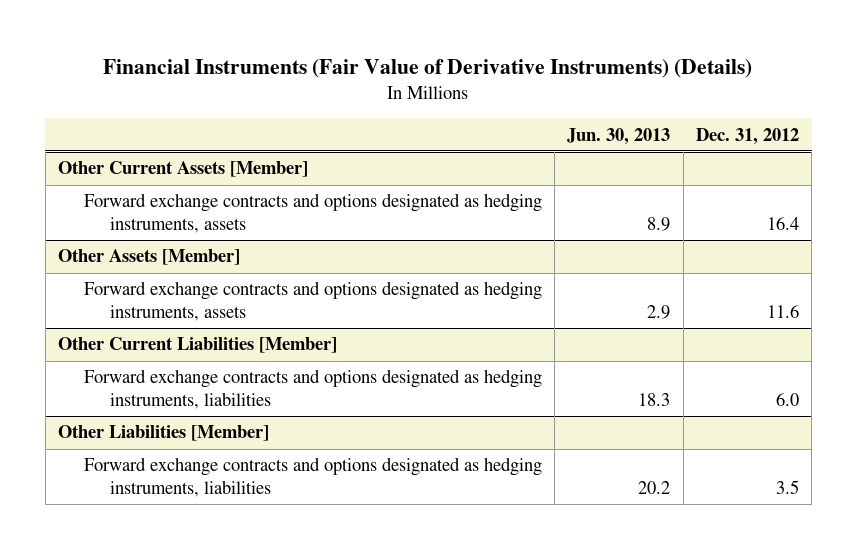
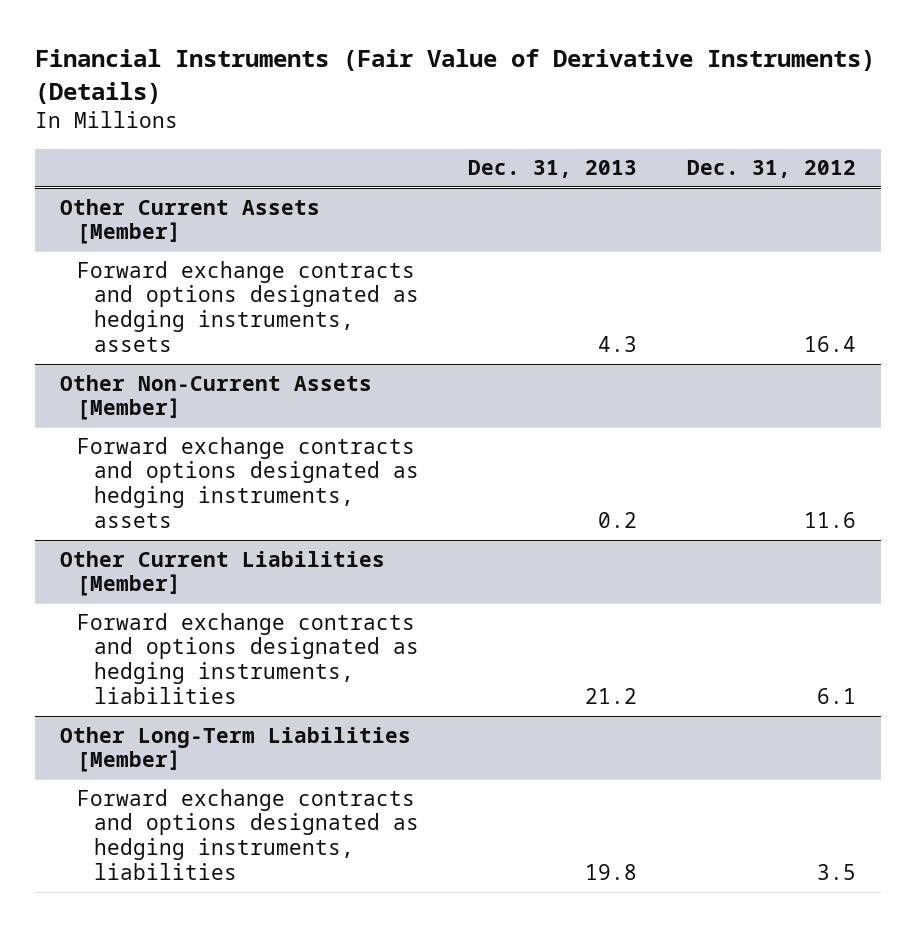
- | Jun. 30, 2013 | Dec. 31, 2012
+ | Dec. 31, 2013 | Dec. 31, 2012
- Other Assets [Member]
+ Other Non-Current Assets [Member]
@ Other Current Liabilities [Member]
- Forward exchange contracts and options designated as hedging instruments, liabilities | 18.3 | 6.0
- Other Liabilities [Member]
@ Other Current Liabilities [Member]
+ Forward exchange contracts and options designated as hedging instruments, liabilities | 21.2 | 6.1
+ Other Long-Term Liabilities [Member]

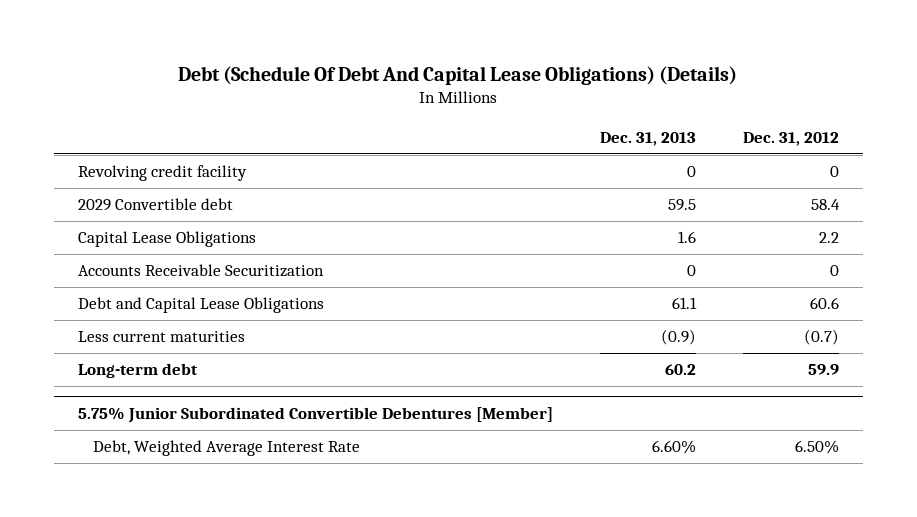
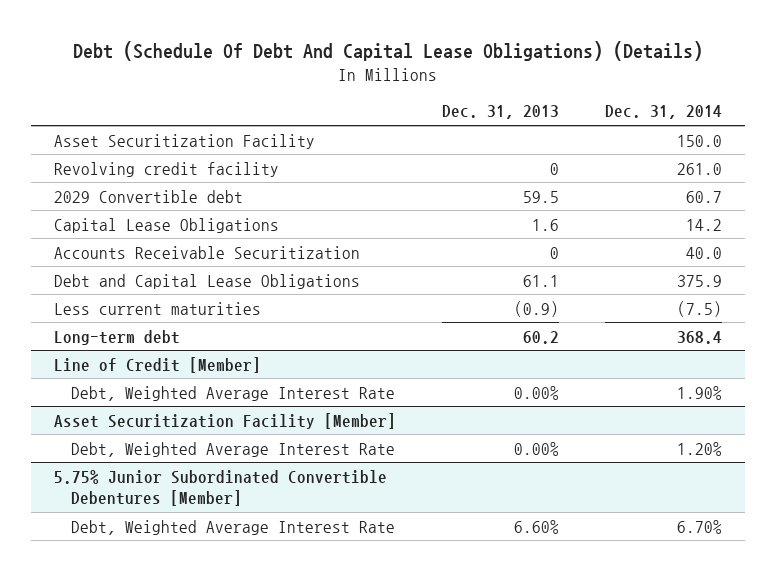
- | Dec. 31, 2013 | Dec. 31, 2012
+ | Dec. 31, 2013 | Dec. 31, 2014
+ Asset Securitization Facility | | 150.0
+ Line of Credit [Member]
+ Debt, Weighted Average Interest Rate | 0.00% | 1.90%
+ Asset Securitization Facility [Member]
+ Debt, Weighted Average Interest Rate | 0.00% | 1.20%

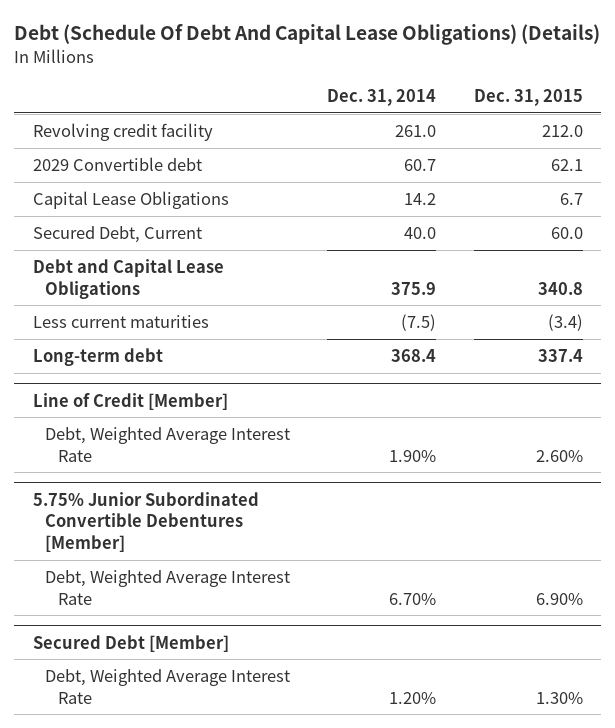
- | Dec. 31, 2013 | Dec. 31, 2014
+ | Dec. 31, 2014 | Dec. 31, 2015
- Asset Securitization Facility | | 150.0
- Accounts Receivable Securitization | 0 | 40.0
+ Secured Debt, Current | 40.0 | 60.0
- Asset Securitization Facility [Member]
- Debt, Weighted Average Interest Rate | 0.00% | 1.20%
+ Secured Debt [Member]
+ Debt, Weighted Average Interest Rate | 1.20% | 1.30%

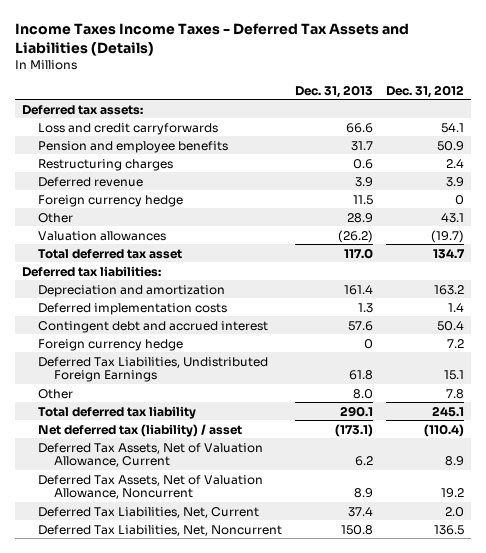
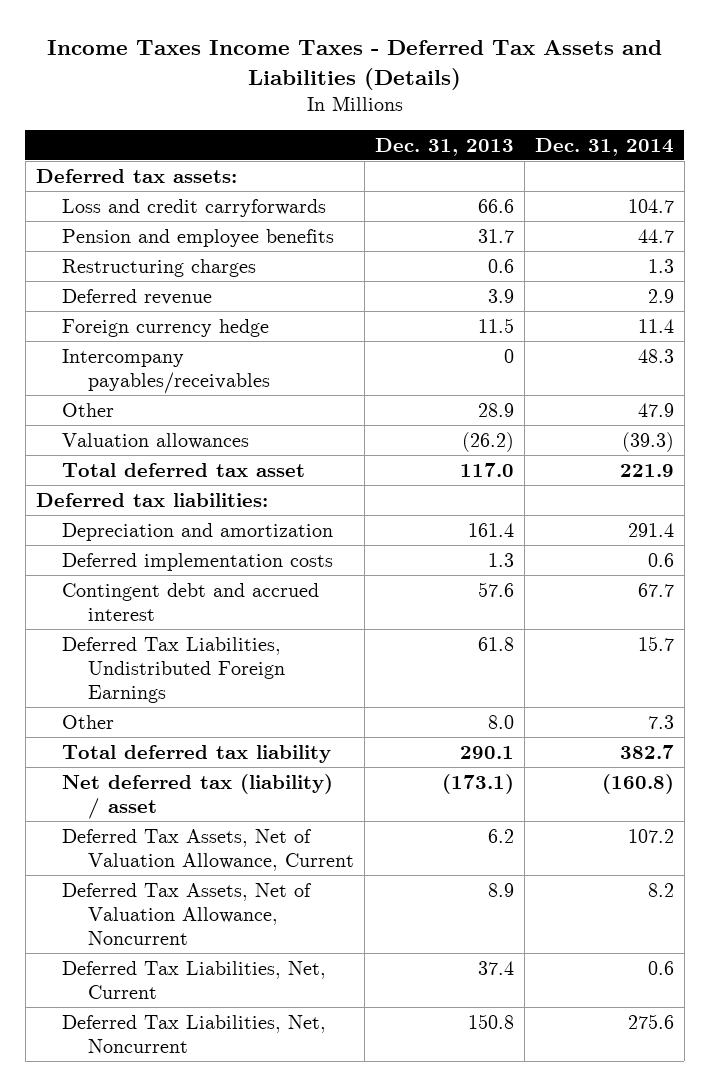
- | Dec. 31, 2013 | Dec. 31, 2012
+ | Dec. 31, 2013 | Dec. 31, 2014
+ Intercompany payables/receivables | 0 | 48.3
- Foreign currency hedge | 0 | 7.2

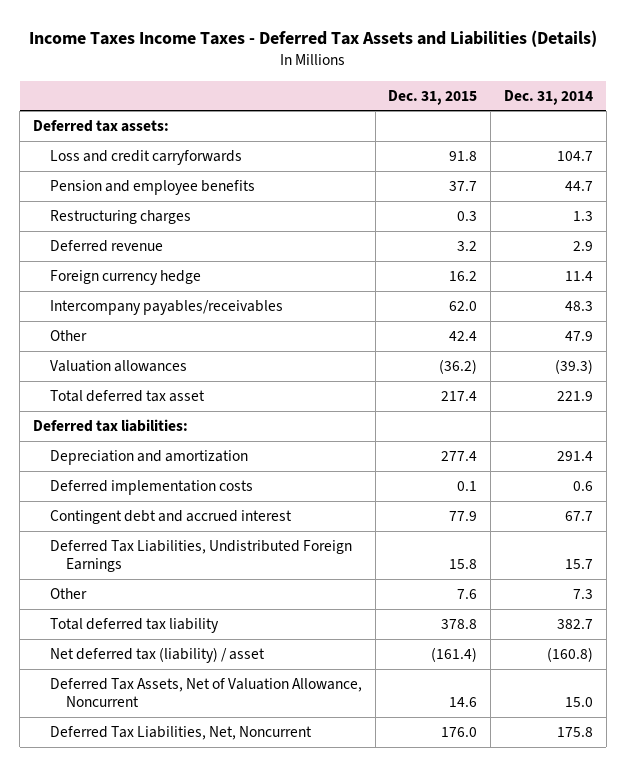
- | Dec. 31, 2013 | Dec. 31, 2014
+ | Dec. 31, 2015 | Dec. 31, 2014
- Deferred Tax Assets, Net of Valuation Allowance, Current | 6.2 | 107.2
- Deferred Tax Assets, Net of Valuation Allowance, Noncurrent | 8.9 | 8.2
- Deferred Tax Liabilities, Net, Current | 37.4 | 0.6
- Deferred Tax Liabilities, Net, Noncurrent | 150.8 | 275.6
+ Deferred Tax Assets, Net of Valuation Allowance, Noncurrent | 14.6 | 15.0
+ Deferred Tax Liabilities, Net, Noncurrent | 176.0 | 175.8

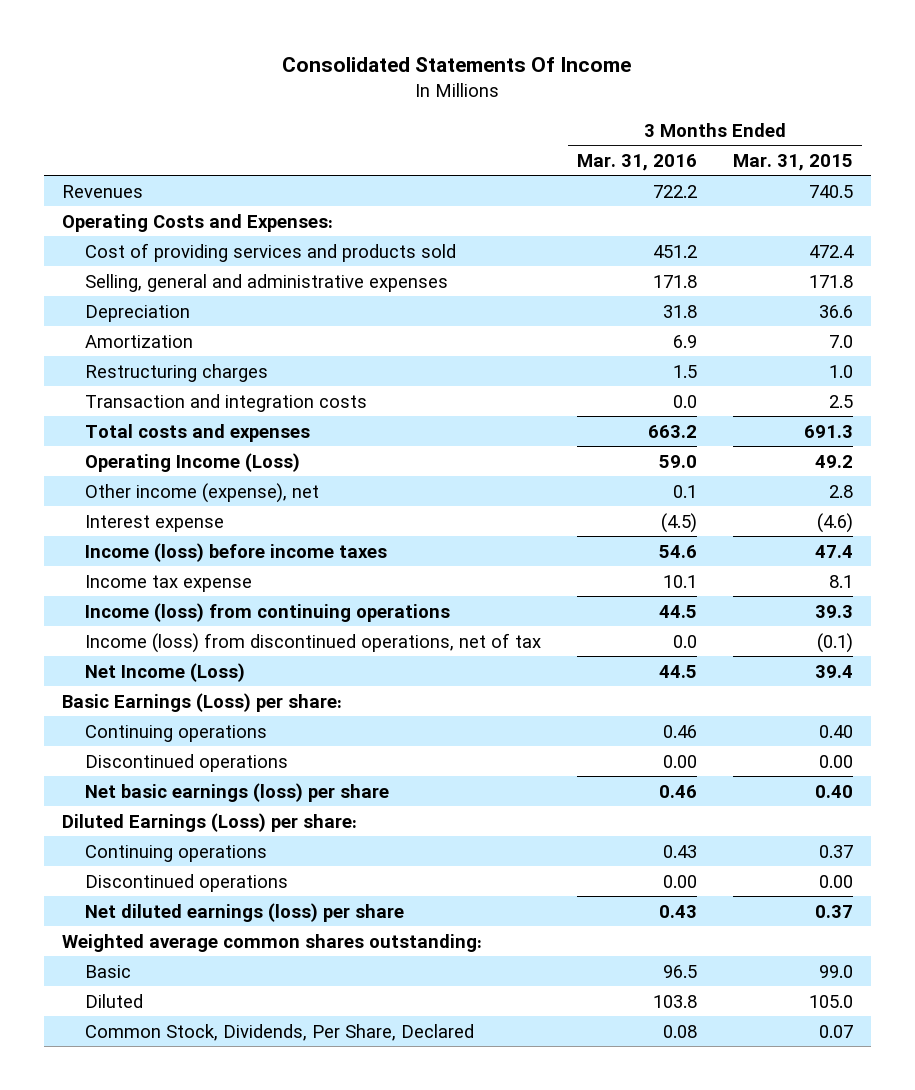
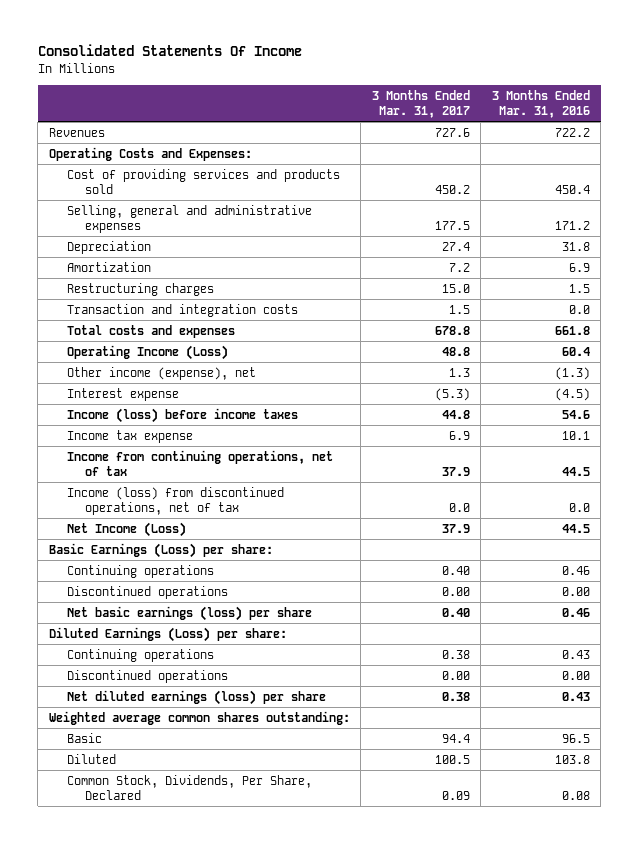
- | 3 Months Ended Mar. 31, 2016 | 3 Months Ended Mar. 31, 2015
+ | 3 Months Ended Mar. 31, 2017 | 3 Months Ended Mar. 31, 2016
- Cost of providing services and products sold | 451.2 | 472.4
- Selling, general and administrative expenses | 171.8 | 171.8
+ Cost of providing services and products sold | 450.2 | 450.4
+ Selling, general and administrative expenses | 177.5 | 171.2
- Total costs and expenses | 663.2 | 691.3
- Operating Income (Loss) | 59.0 | 49.2
- Other income (expense), net | 0.1 | 2.8
+ Total costs and expenses | 678.8 | 661.8
+ Operating Income (Loss) | 48.8 | 60.4
+ Other income (expense), net | 1.3 | (1.3)
- Income (loss) from continuing operations | 44.5 | 39.3
+ Income from continuing operations, net of tax | 37.9 | 44.5

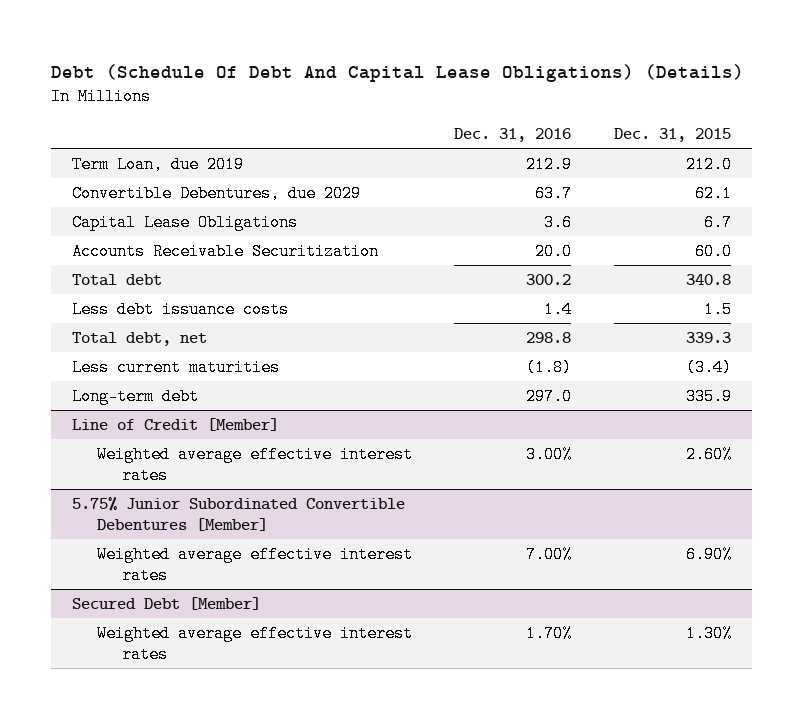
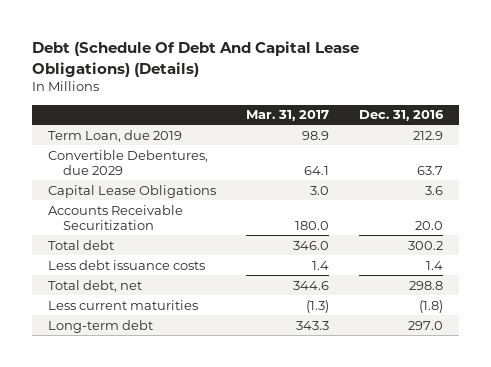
- | Dec. 31, 2016 | Dec. 31, 2015
+ | Mar. 31, 2017 | Dec. 31, 2016
- Line of Credit [Member]
- Weighted average effective interest rates | 3.00% | 2.60%
- 5.75% Junior Subordinated Convertible Debentures [Member]
- Weighted average effective interest rates | 7.00% | 6.90%
- Secured Debt [Member]
- Weighted average effective interest rates | 1.70% | 1.30%

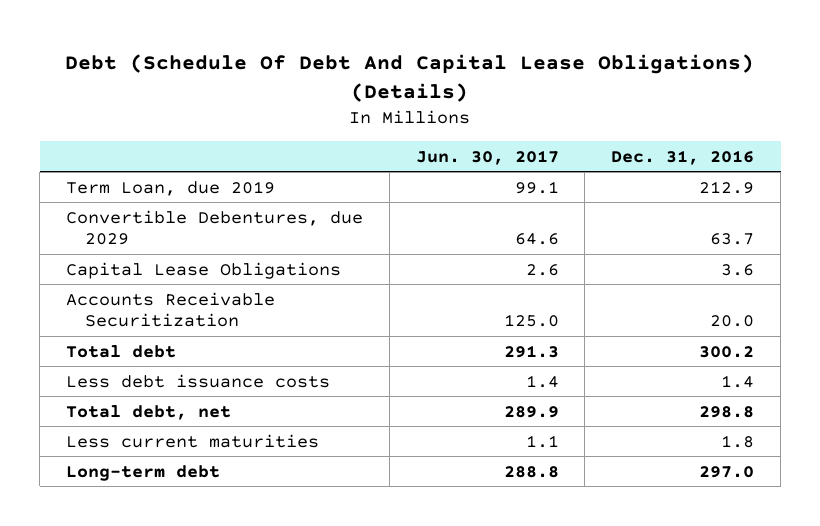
- | Mar. 31, 2017 | Dec. 31, 2016
+ | Jun. 30, 2017 | Dec. 31, 2016
- Less current maturities | (1.3) | (1.8)
+ Less current maturities | 1.1 | 1.8

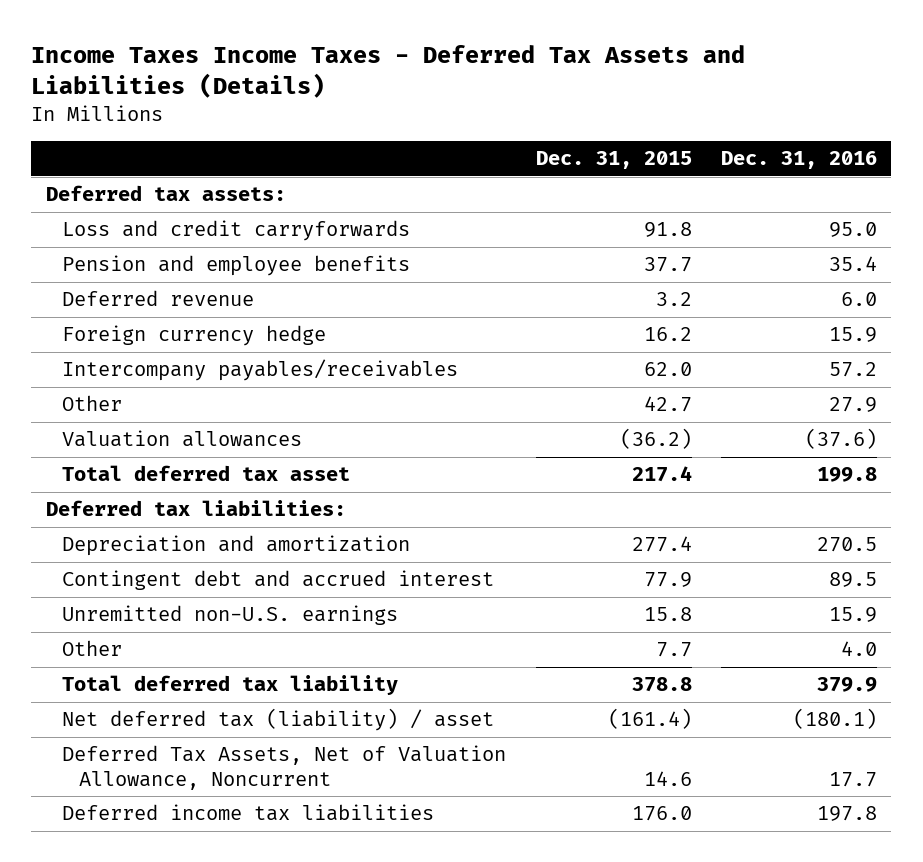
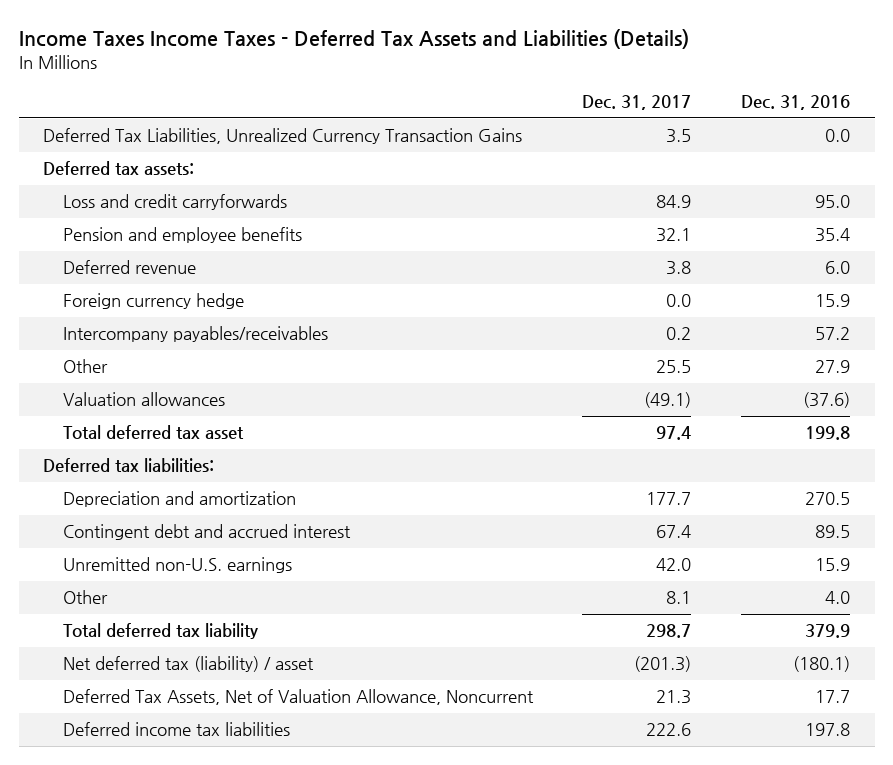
- | Dec. 31, 2015 | Dec. 31, 2016
+ | Dec. 31, 2017 | Dec. 31, 2016
+ Deferred Tax Liabilities, Unrealized Currency Transaction Gains | 3.5 | 0.0

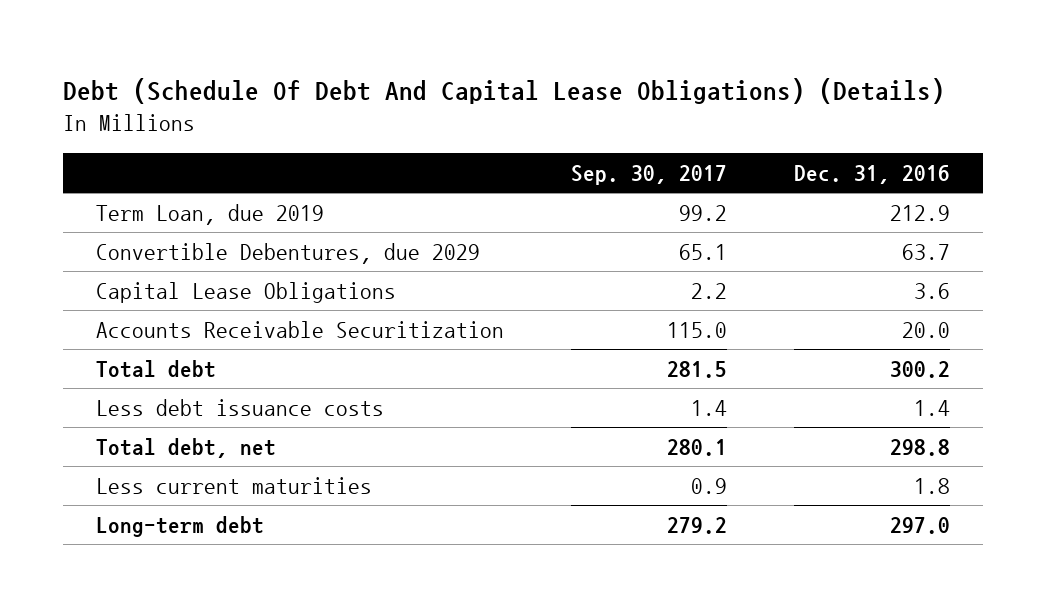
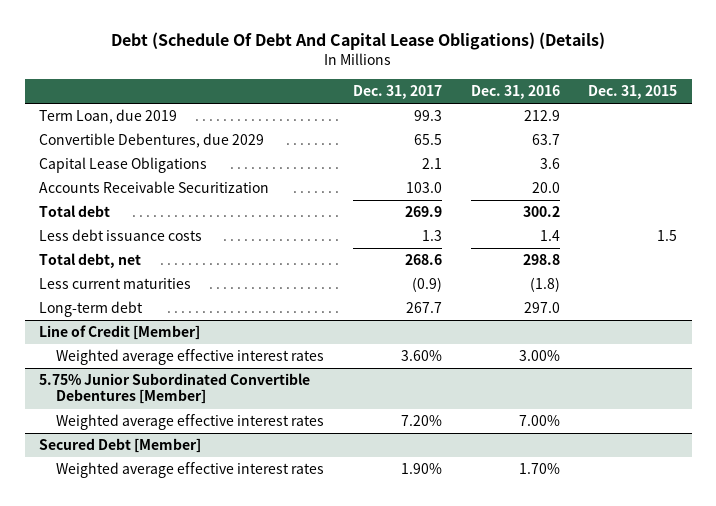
- | Sep. 30, 2017 | Dec. 31, 2016
+ | Dec. 31, 2017 | Dec. 31, 2016 | Dec. 31, 2015
- Less current maturities | 0.9 | 1.8
+ Less current maturities | (0.9) | (1.8) |
+ Line of Credit [Member]
+ Weighted average effective interest rates | 3.60% | 3.00% |
+ 5.75% Junior Subordinated Convertible Debentures [Member]
+ Weighted average effective interest rates | 7.20% | 7.00% |
+ Secured Debt [Member]
+ Weighted average effective interest rates | 1.90% | 1.70% |

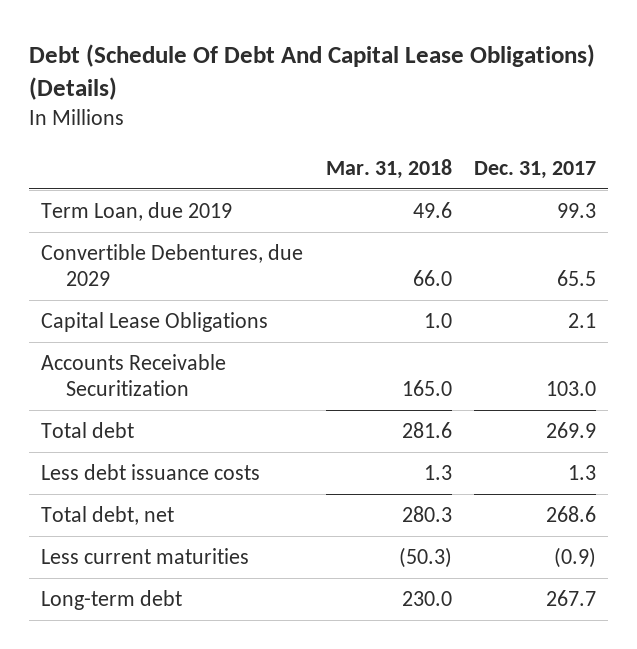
- | Dec. 31, 2017 | Dec. 31, 2016 | Dec. 31, 2015
+ | Mar. 31, 2018 | Dec. 31, 2017
- Line of Credit [Member]
- Weighted average effective interest rates | 3.60% | 3.00% |
- 5.75% Junior Subordinated Convertible Debentures [Member]
- Weighted average effective interest rates | 7.20% | 7.00% |
- Secured Debt [Member]
- Weighted average effective interest rates | 1.90% | 1.70% |

